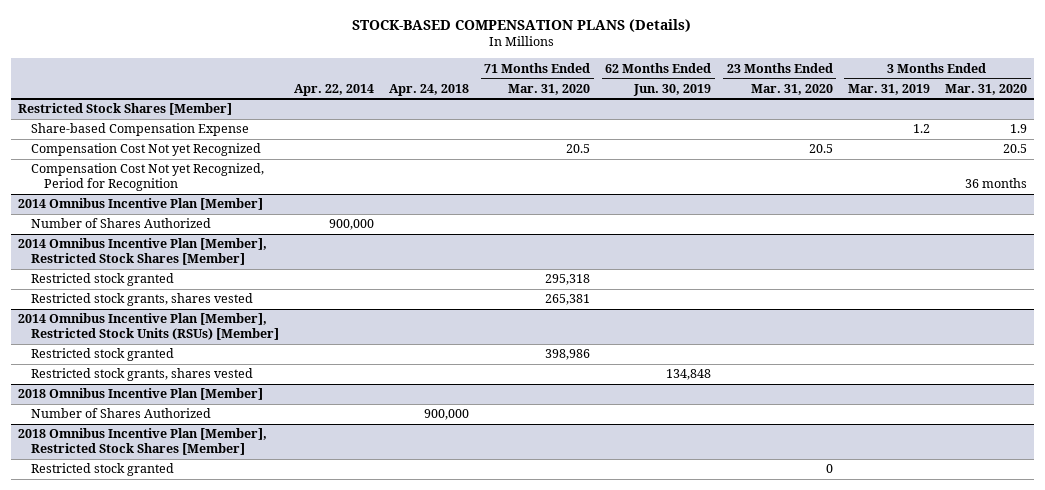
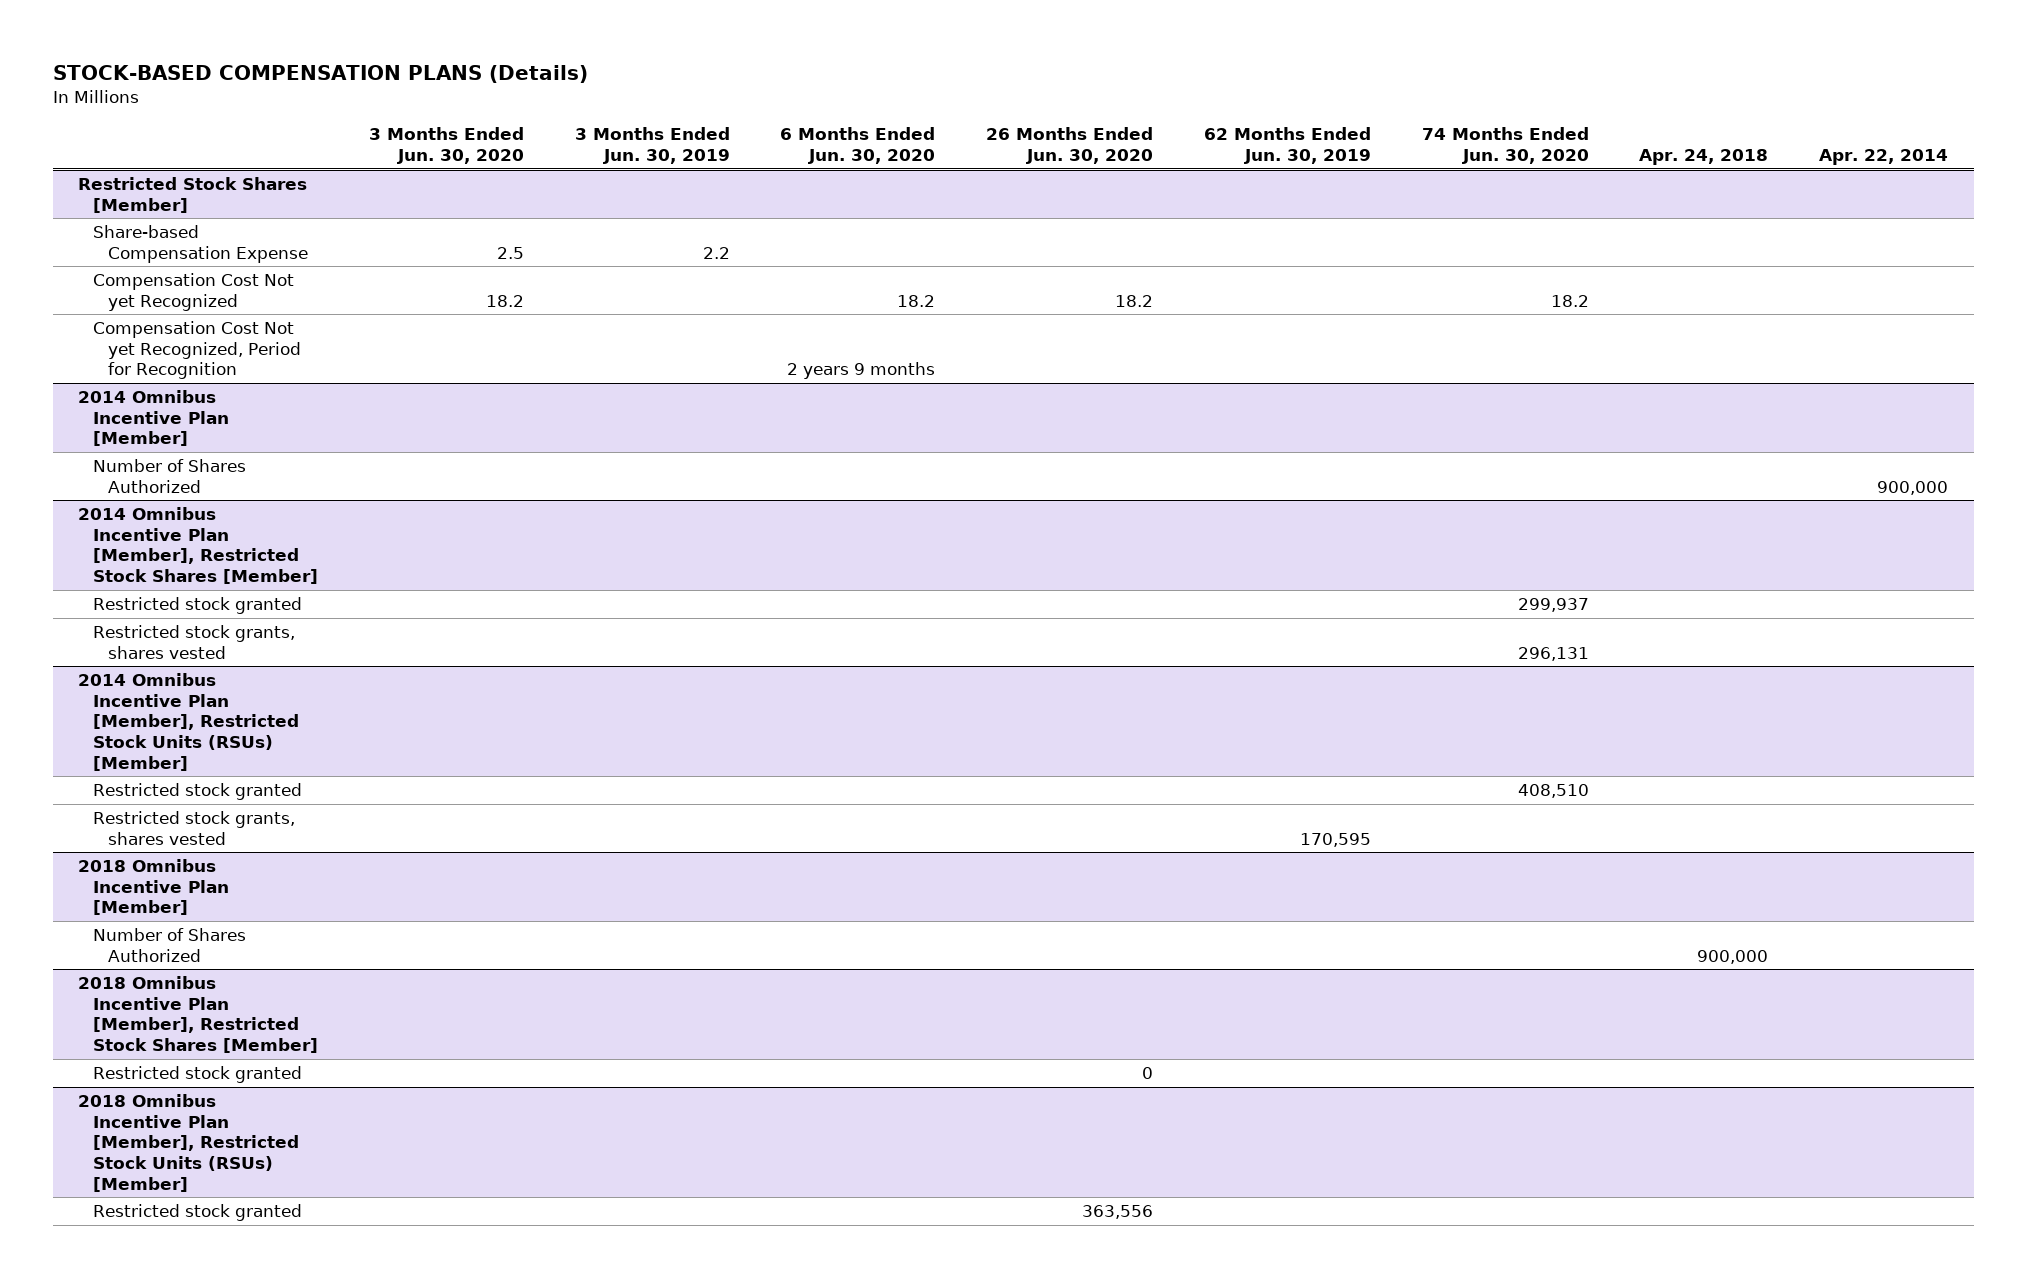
- | Apr. 22, 2014 | Apr. 24, 2018 | 71 Months Ended Mar. 31, 2020 | 62 Months Ended Jun. 30, 2019 | 23 Months Ended Mar. 31, 2020 | 3 Months Ended Mar. 31, 2019 | 3 Months Ended Mar. 31, 2020
+ | 3 Months Ended Jun. 30, 2020 | 3 Months Ended Jun. 30, 2019 | 6 Months Ended Jun. 30, 2020 | 26 Months Ended Jun. 30, 2020 | 62 Months Ended Jun. 30, 2019 | 74 Months Ended Jun. 30, 2020 | Apr. 24, 2018 | Apr. 22, 2014
@ 2014 Omnibus Incentive Plan [Member], Restricted Stock Units (RSUs) [Member]
- Restricted stock grants, shares vested | | | | 134,848 | | |
+ Restricted stock grants, shares vested | | | | | 170,595 | | |
+ 2018 Omnibus Incentive Plan [Member], Restricted Stock Units (RSUs) [Member]
+ Restricted stock granted | | | | 363,556 | | | |

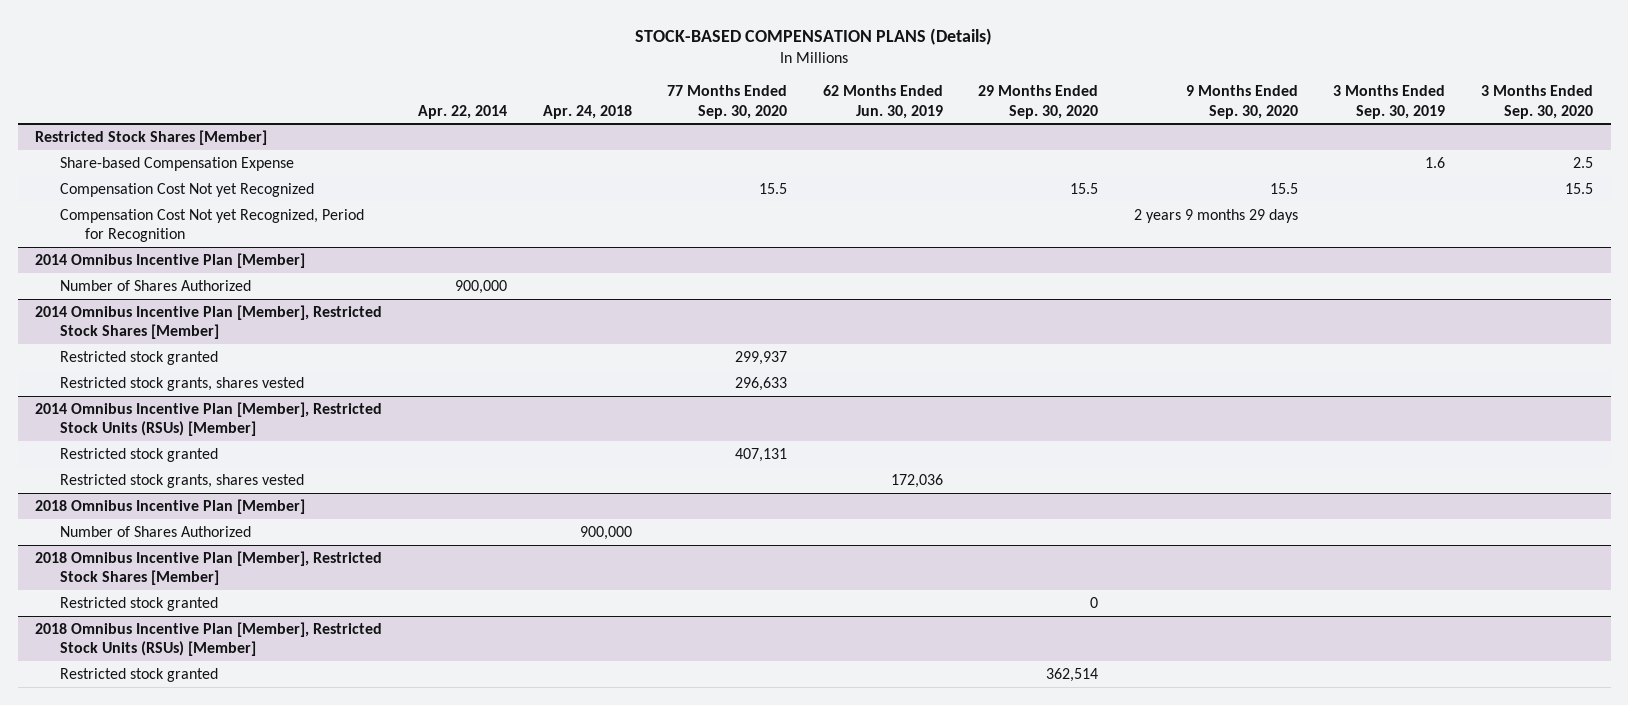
- | 3 Months Ended Jun. 30, 2020 | 3 Months Ended Jun. 30, 2019 | 6 Months Ended Jun. 30, 2020 | 26 Months Ended Jun. 30, 2020 | 62 Months Ended Jun. 30, 2019 | 74 Months Ended Jun. 30, 2020 | Apr. 24, 2018 | Apr. 22, 2014
+ | Apr. 22, 2014 | Apr. 24, 2018 | 77 Months Ended Sep. 30, 2020 | 62 Months Ended Jun. 30, 2019 | 29 Months Ended Sep. 30, 2020 | 9 Months Ended Sep. 30, 2020 | 3 Months Ended Sep. 30, 2019 | 3 Months Ended Sep. 30, 2020
@ 2014 Omnibus Incentive Plan [Member], Restricted Stock Units (RSUs) [Member]
- Restricted stock grants, shares vested | | | | | 170,595 | | |
+ Restricted stock grants, shares vested | | | | 172,036 | | | |

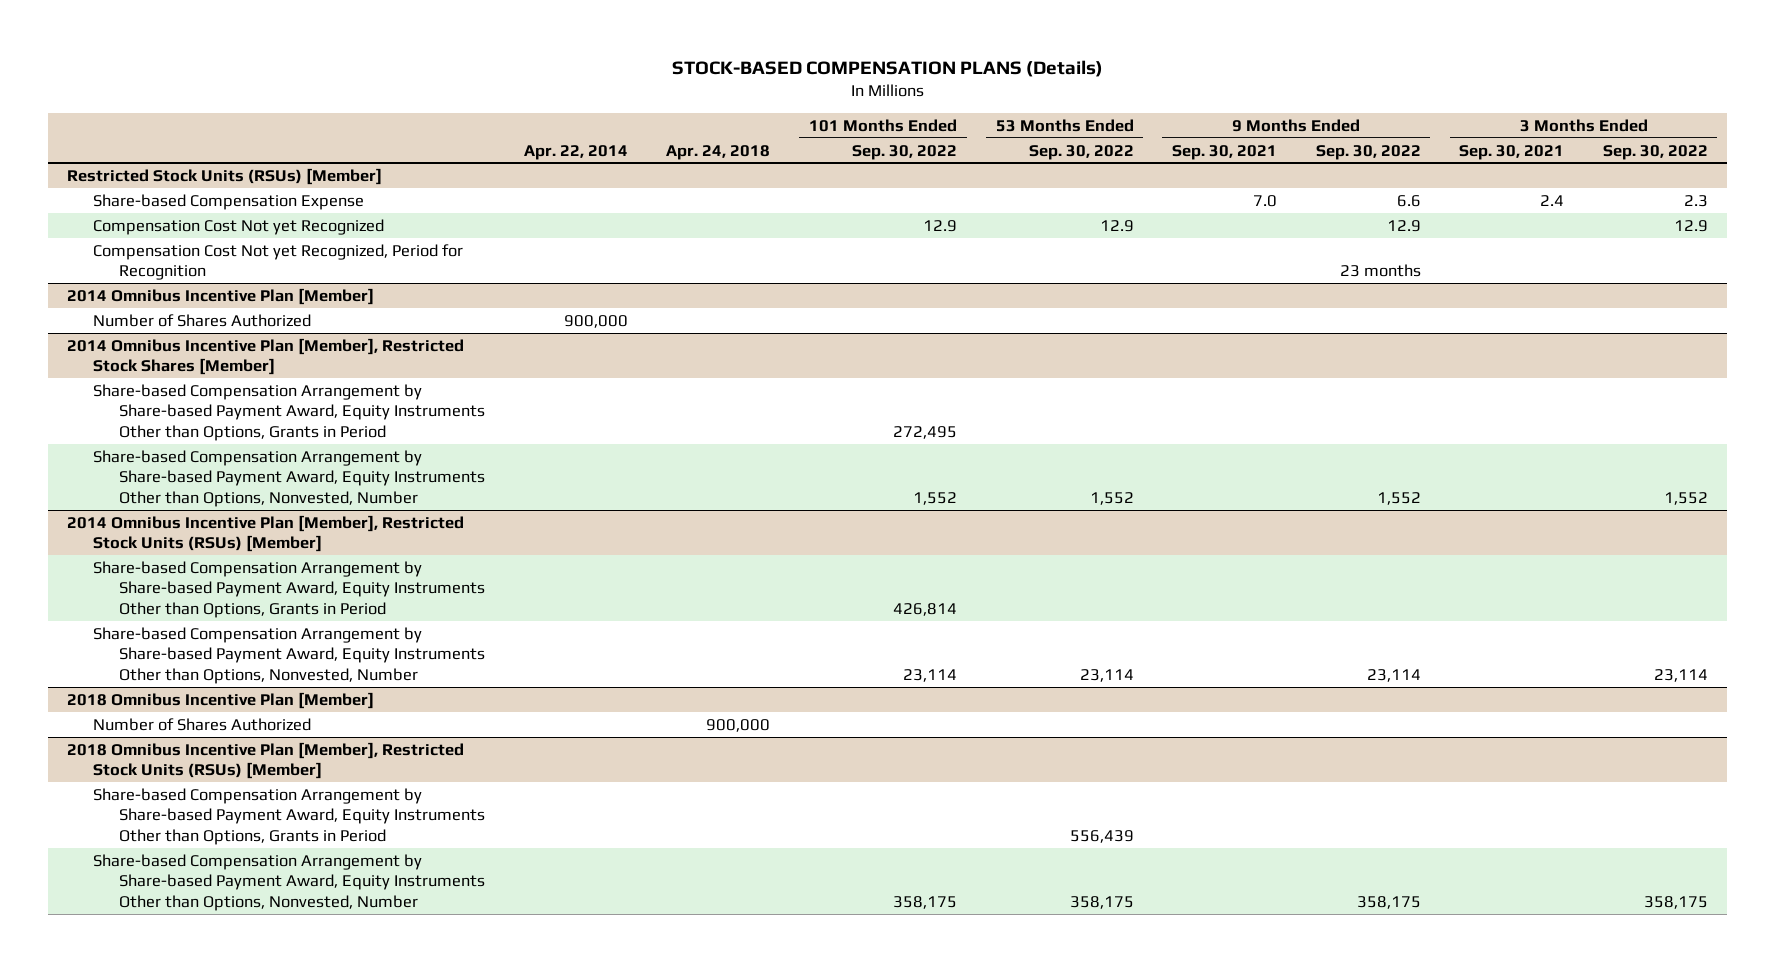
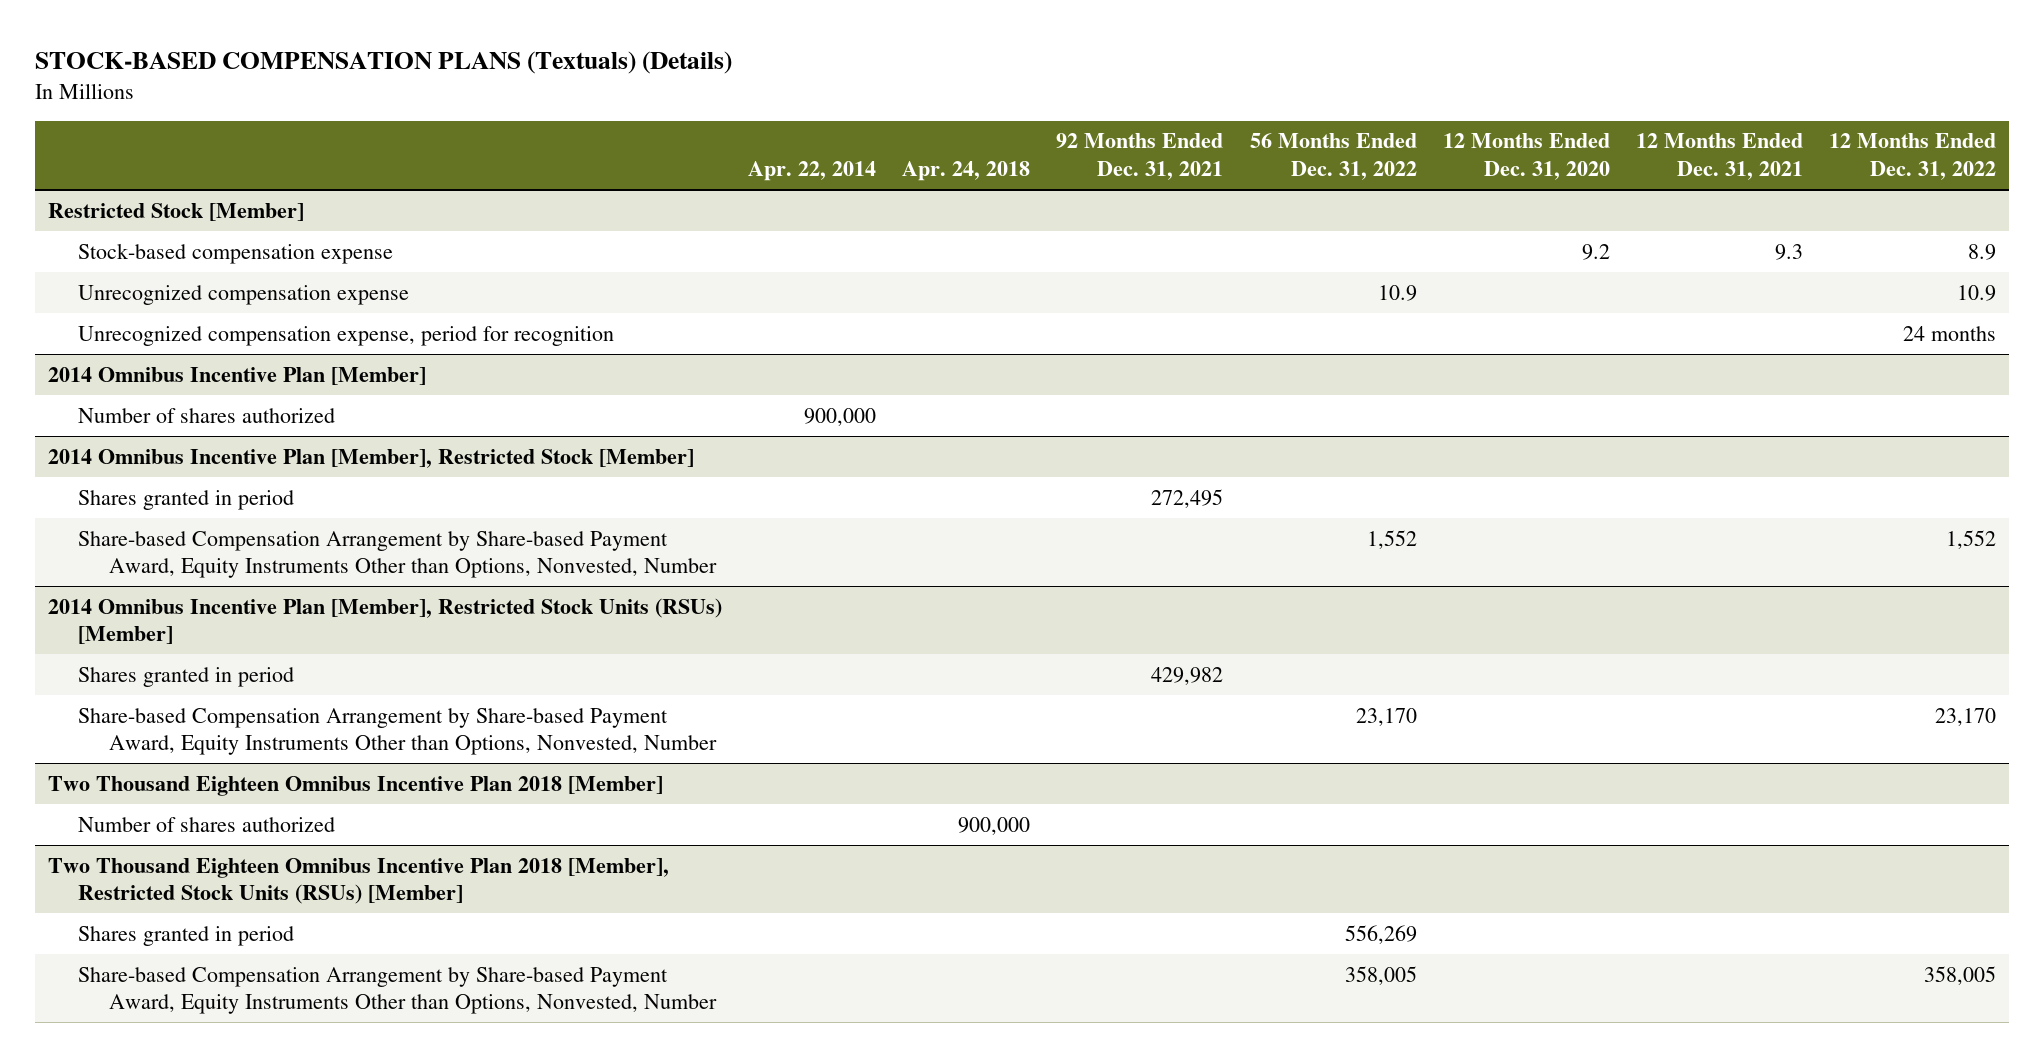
- STOCK-BASED COMPENSATION PLANS (Details)
+ STOCK-BASED COMPENSATION PLANS (Textuals) (Details)
- | Apr. 22, 2014 | Apr. 24, 2018 | 101 Months Ended Sep. 30, 2022 | 53 Months Ended Sep. 30, 2022 | 9 Months Ended Sep. 30, 2021 | 9 Months Ended Sep. 30, 2022 | 3 Months Ended Sep. 30, 2021 | 3 Months Ended Sep. 30, 2022
+ | Apr. 22, 2014 | Apr. 24, 2018 | 92 Months Ended Dec. 31, 2021 | 56 Months Ended Dec. 31, 2022 | 12 Months Ended Dec. 31, 2020 | 12 Months Ended Dec. 31, 2021 | 12 Months Ended Dec. 31, 2022
- Restricted Stock Units (RSUs) [Member]
- Share-based Compensation Expense | | | | | 7.0 | 6.6 | 2.4 | 2.3
- Compensation Cost Not yet Recognized | | | 12.9 | 12.9 | | 12.9 | | 12.9
- Compensation Cost Not yet Recognized, Period for Recognition | | | | | | 23 months | |
+ Restricted Stock [Member]
+ Stock-based compensation expense | | | | | 9.2 | 9.3 | 8.9
+ Unrecognized compensation expense | | | | 10.9 | | | 10.9
+ Unrecognized compensation expense, period for recognition | | | | | | | 24 months
@ 2014 Omnibus Incentive Plan [Member]
- Number of Shares Authorized | 900,000 | | | | | | |
- 2014 Omnibus Incentive Plan [Member], Restricted Stock Shares [Member]
- Share-based Compensation Arrangement by Share-based Payment Award, Equity Instruments Other than Options, Grants in Period | | | 272,495 | | | | |
@ 2014 Omnibus Incentive Plan [Member]
+ Number of shares authorized | 900,000 | | | | | |
+ 2014 Omnibus Incentive Plan [Member], Restricted Stock [Member]
+ Shares granted in period | | | 272,495 | | | |
@ 2014 Omnibus Incentive Plan [Member], Restricted Stock Units (RSUs) [Member]
- Share-based Compensation Arrangement by Share-based Payment Award, Equity Instruments Other than Options, Grants in Period | | | 426,814 | | | | |
+ Shares granted in period | | | 429,982 | | | |
- 2018 Omnibus Incentive Plan [Member]
- Number of Shares Authorized | | 900,000 | | | | | |
- 2018 Omnibus Incentive Plan [Member], Restricted Stock Units (RSUs) [Member]
- Share-based Compensation Arrangement by Share-based Payment Award, Equity Instruments Other than Options, Grants in Period | | | | 556,439 | | | |
+ Two Thousand Eighteen Omnibus Incentive Plan 2018 [Member]
+ Number of shares authorized | | 900,000 | | | | |
+ Two Thousand Eighteen Omnibus Incentive Plan 2018 [Member], Restricted Stock Units (RSUs) [Member]
+ Shares granted in period | | | | 556,269 | | |

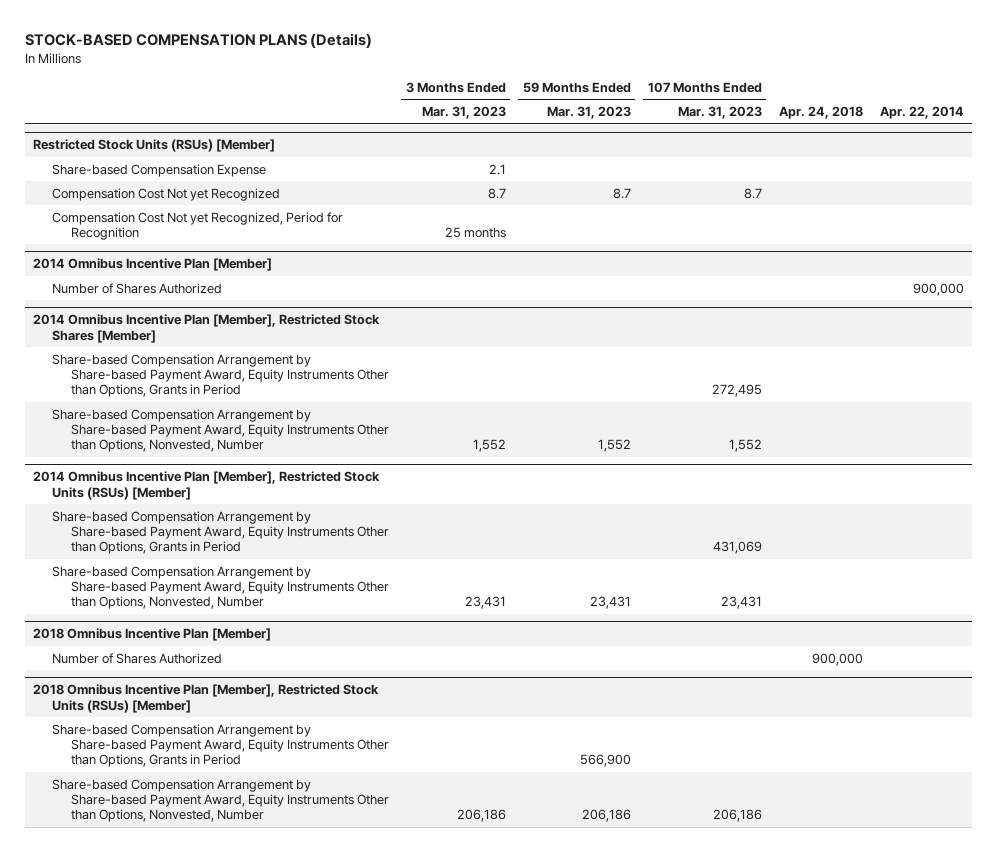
- STOCK-BASED COMPENSATION PLANS (Textuals) (Details)
+ STOCK-BASED COMPENSATION PLANS (Details)
- | Apr. 22, 2014 | Apr. 24, 2018 | 92 Months Ended Dec. 31, 2021 | 56 Months Ended Dec. 31, 2022 | 12 Months Ended Dec. 31, 2020 | 12 Months Ended Dec. 31, 2021 | 12 Months Ended Dec. 31, 2022
+ | 3 Months Ended Mar. 31, 2023 | 59 Months Ended Mar. 31, 2023 | 107 Months Ended Mar. 31, 2023 | Apr. 24, 2018 | Apr. 22, 2014
- Restricted Stock [Member]
- Stock-based compensation expense | | | | | 9.2 | 9.3 | 8.9
- Unrecognized compensation expense | | | | 10.9 | | | 10.9
- Unrecognized compensation expense, period for recognition | | | | | | | 24 months
+ Restricted Stock Units (RSUs) [Member]
+ Share-based Compensation Expense | 2.1 | | | |
+ Compensation Cost Not yet Recognized | 8.7 | 8.7 | 8.7 | |
+ Compensation Cost Not yet Recognized, Period for Recognition | 25 months | | | |
@ 2014 Omnibus Incentive Plan [Member]
- Number of shares authorized | 900,000 | | | | | |
- 2014 Omnibus Incentive Plan [Member], Restricted Stock [Member]
- Shares granted in period | | | 272,495 | | | |
@ 2014 Omnibus Incentive Plan [Member]
+ Number of Shares Authorized | | | | | 900,000
+ 2014 Omnibus Incentive Plan [Member], Restricted Stock Shares [Member]
+ Share-based Compensation Arrangement by Share-based Payment Award, Equity Instruments Other than Options, Grants in Period | | | 272,495 | |
@ 2014 Omnibus Incentive Plan [Member], Restricted Stock Units (RSUs) [Member]
- Shares granted in period | | | 429,982 | | | |
+ Share-based Compensation Arrangement by Share-based Payment Award, Equity Instruments Other than Options, Grants in Period | | | 431,069 | |
- Two Thousand Eighteen Omnibus Incentive Plan 2018 [Member]
- Number of shares authorized | | 900,000 | | | | |
- Two Thousand Eighteen Omnibus Incentive Plan 2018 [Member], Restricted Stock Units (RSUs) [Member]
- Shares granted in period | | | | 556,269 | | |
+ 2018 Omnibus Incentive Plan [Member]
+ Number of Shares Authorized | | | | 900,000 |
+ 2018 Omnibus Incentive Plan [Member], Restricted Stock Units (RSUs) [Member]
+ Share-based Compensation Arrangement by Share-based Payment Award, Equity Instruments Other than Options, Grants in Period | | 566,900 | | |

